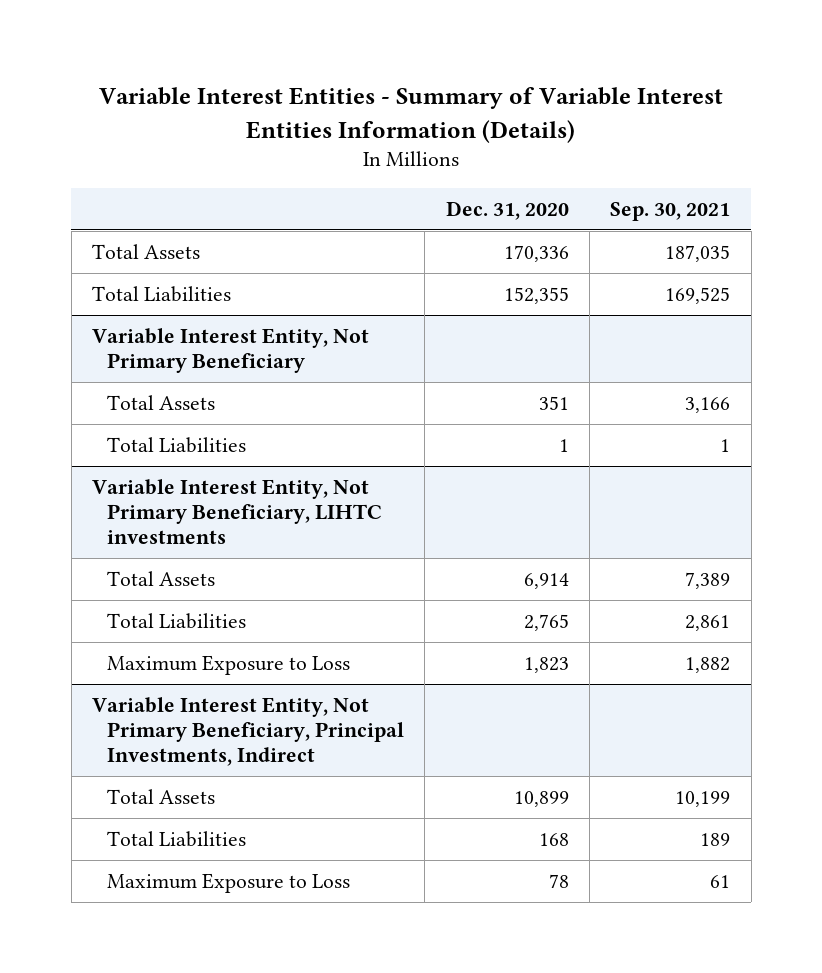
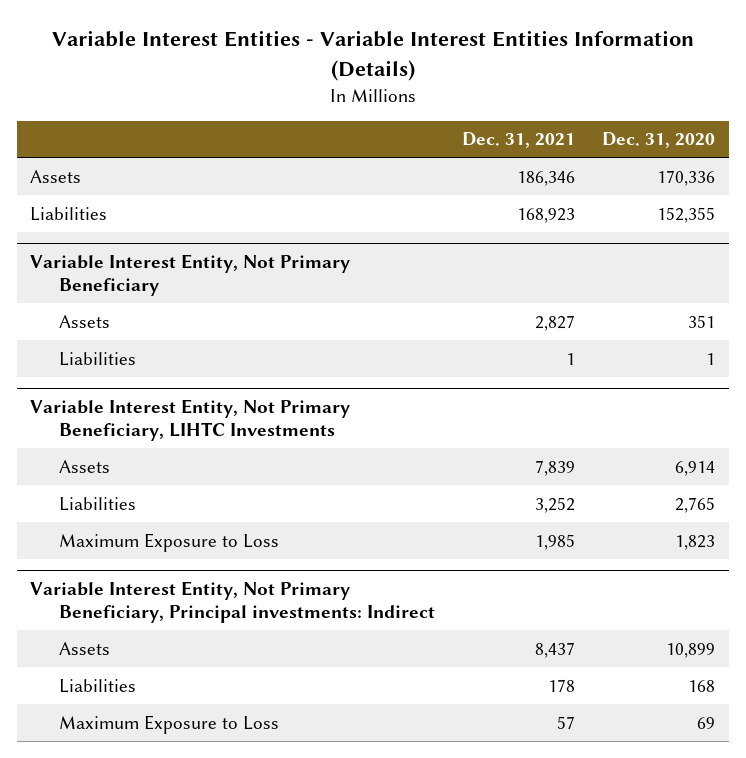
- Variable Interest Entities - Summary of Variable Interest Entities Information (Details)
+ Variable Interest Entities - Variable Interest Entities Information (Details)
- | Dec. 31, 2020 | Sep. 30, 2021
+ | Dec. 31, 2021 | Dec. 31, 2020
- Total Assets | 170,336 | 187,035
- Total Liabilities | 152,355 | 169,525
+ Assets | 186,346 | 170,336
+ Liabilities | 168,923 | 152,355
@ Variable Interest Entity, Not Primary Beneficiary
- Total Assets | 351 | 3,166
- Total Liabilities | 1 | 1
- Variable Interest Entity, Not Primary Beneficiary, LIHTC investments
- Total Assets | 6,914 | 7,389
- Total Liabilities | 2,765 | 2,861
@ Variable Interest Entity, Not Primary Beneficiary
+ Assets | 2,827 | 351
+ Liabilities | 1 | 1
+ Variable Interest Entity, Not Primary Beneficiary, LIHTC Investments
+ Assets | 7,839 | 6,914
+ Liabilities | 3,252 | 2,765
- Variable Interest Entity, Not Primary Beneficiary, Principal Investments, Indirect
- Total Assets | 10,899 | 10,199
- Total Liabilities | 168 | 189
- Maximum Exposure to Loss | 78 | 61
+ Variable Interest Entity, Not Primary Beneficiary, Principal investments: Indirect
+ Assets | 8,437 | 10,899
+ Liabilities | 178 | 168
+ Maximum Exposure to Loss | 57 | 69

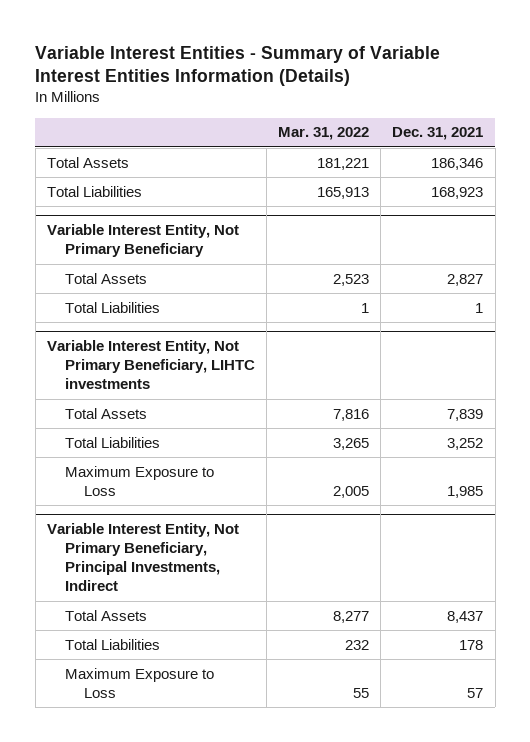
- Variable Interest Entities - Variable Interest Entities Information (Details)
+ Variable Interest Entities - Summary of Variable Interest Entities Information (Details)
- | Dec. 31, 2021 | Dec. 31, 2020
+ | Mar. 31, 2022 | Dec. 31, 2021
- Assets | 186,346 | 170,336
- Liabilities | 168,923 | 152,355
+ Total Assets | 181,221 | 186,346
+ Total Liabilities | 165,913 | 168,923
@ Variable Interest Entity, Not Primary Beneficiary
- Assets | 2,827 | 351
- Liabilities | 1 | 1
- Variable Interest Entity, Not Primary Beneficiary, LIHTC Investments
- Assets | 7,839 | 6,914
- Liabilities | 3,252 | 2,765
@ Variable Interest Entity, Not Primary Beneficiary
+ Total Assets | 2,523 | 2,827
+ Total Liabilities | 1 | 1
+ Variable Interest Entity, Not Primary Beneficiary, LIHTC investments
+ Total Assets | 7,816 | 7,839
+ Total Liabilities | 3,265 | 3,252
- Variable Interest Entity, Not Primary Beneficiary, Principal investments: Indirect
- Assets | 8,437 | 10,899
- Liabilities | 178 | 168
+ Variable Interest Entity, Not Primary Beneficiary, Principal Investments, Indirect
+ Total Assets | 8,277 | 8,437
+ Total Liabilities | 232 | 178

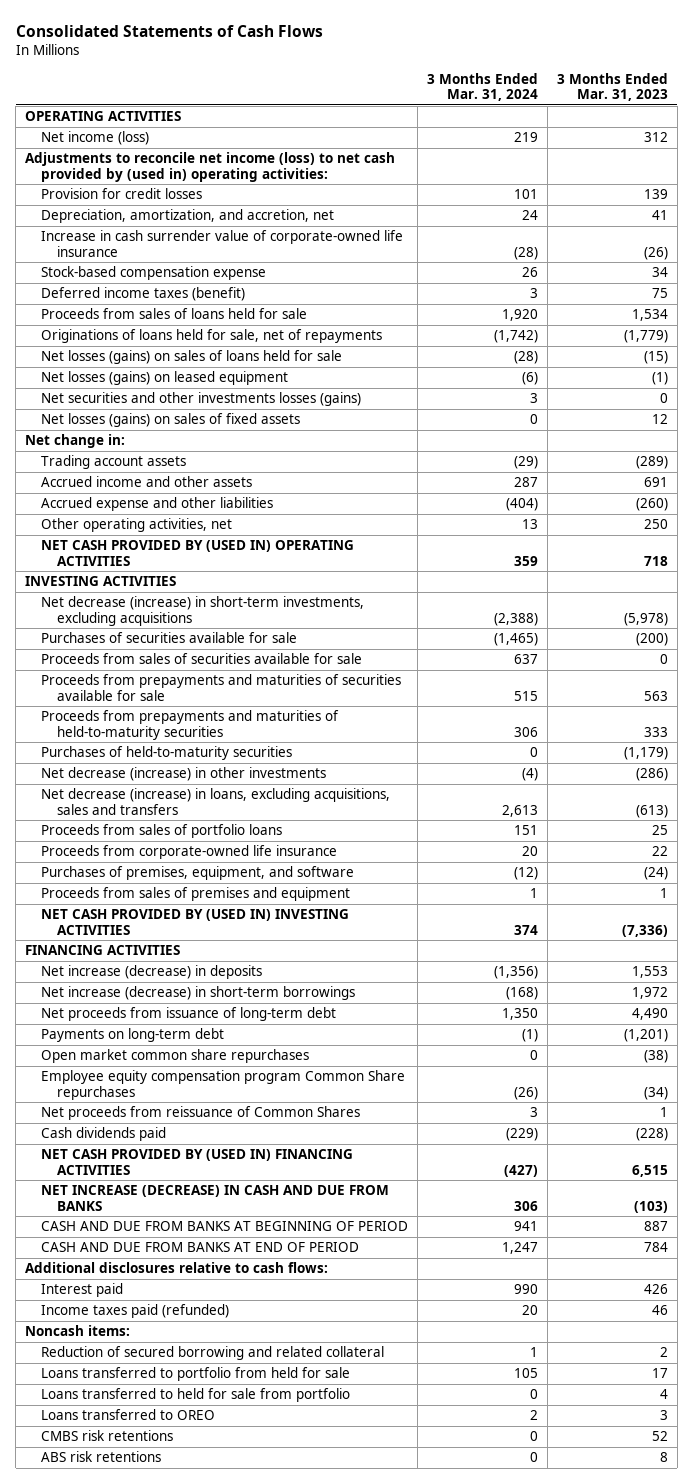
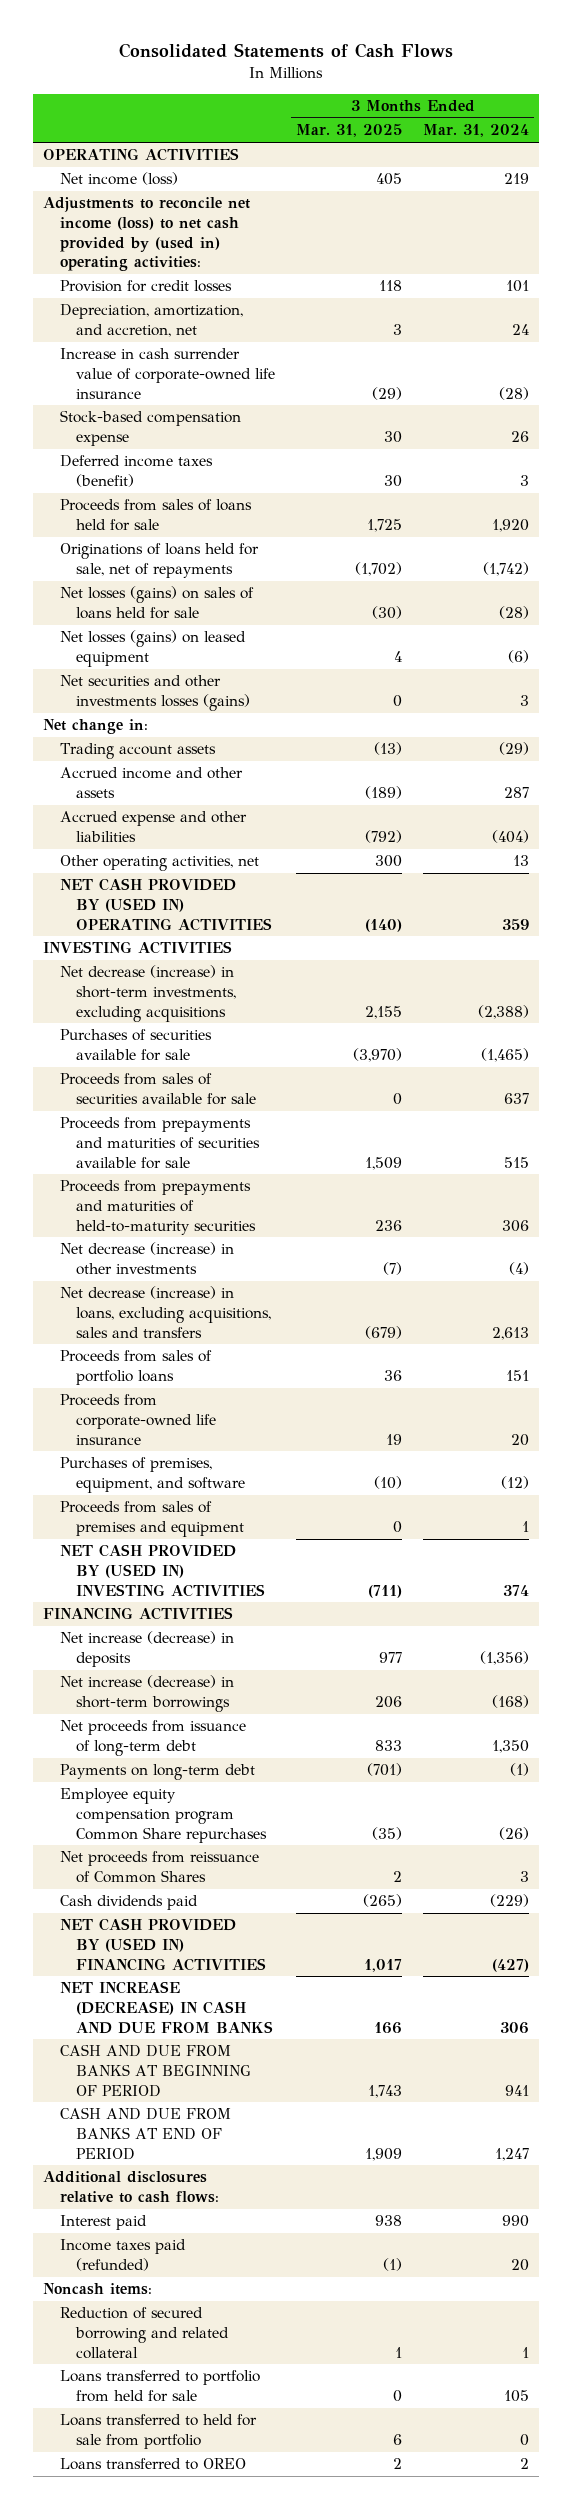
- | 3 Months Ended Mar. 31, 2024 | 3 Months Ended Mar. 31, 2023
+ | 3 Months Ended Mar. 31, 2025 | 3 Months Ended Mar. 31, 2024
- Net losses (gains) on sales of fixed assets | 0 | 12
- Purchases of held-to-maturity securities | 0 | (1,179)
- Open market common share repurchases | 0 | (38)
- CMBS risk retentions | 0 | 52
- ABS risk retentions | 0 | 8

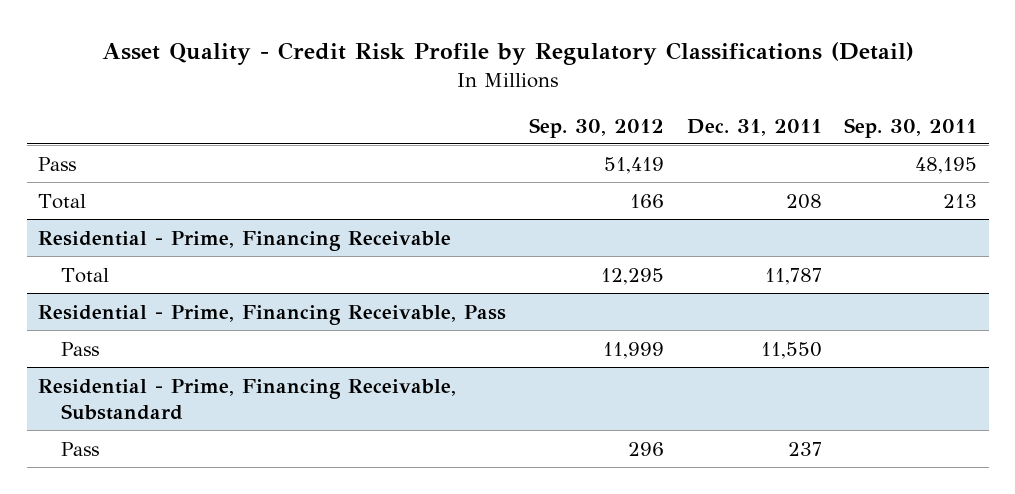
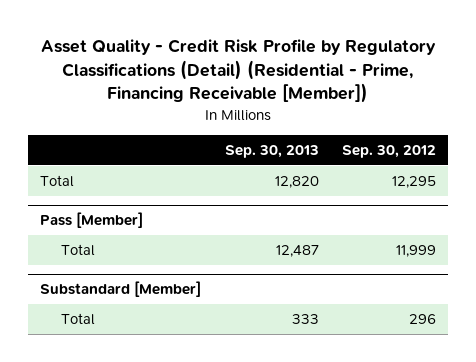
- Asset Quality - Credit Risk Profile by Regulatory Classifications (Detail)
+ Asset Quality - Credit Risk Profile by Regulatory Classifications (Detail) (Residential - Prime, Financing Receivable [Member])
- | Sep. 30, 2012 | Dec. 31, 2011 | Sep. 30, 2011
+ | Sep. 30, 2013 | Sep. 30, 2012
- Pass | 51,419 | | 48,195
- Total | 166 | 208 | 213
- Residential - Prime, Financing Receivable
- Residential - Prime, Financing Receivable, Pass
- Pass | 11,999 | 11,550 |
- Residential - Prime, Financing Receivable, Substandard
- Pass | 296 | 237 |
+ Pass [Member]
+ Total | 12,487 | 11,999
+ Substandard [Member]
+ Total | 333 | 296

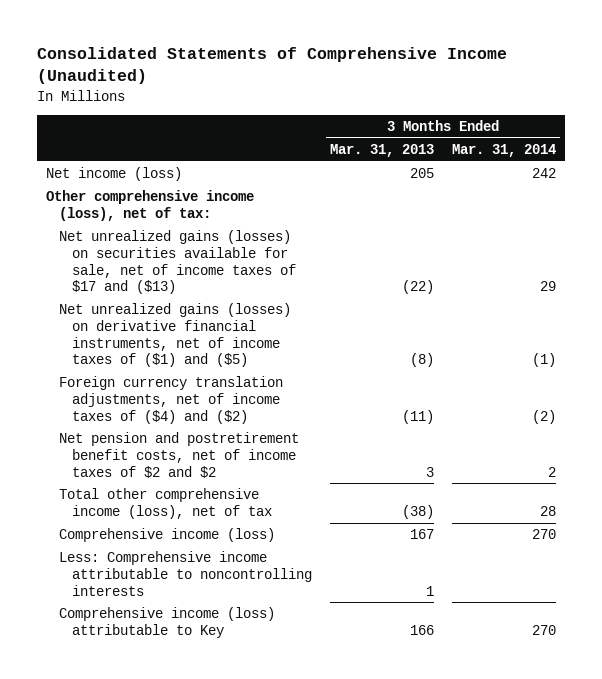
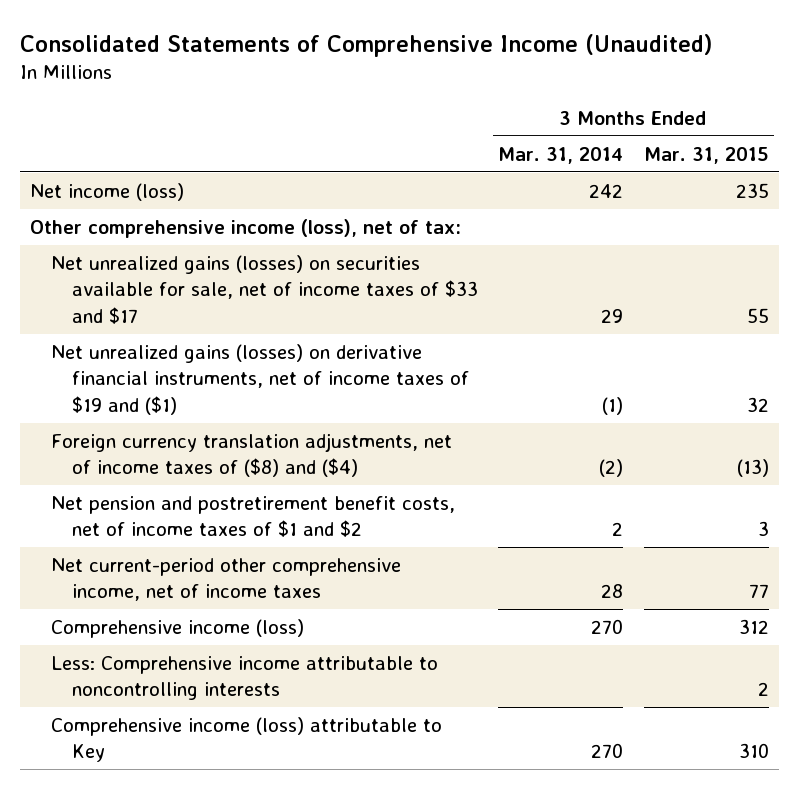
- | 3 Months Ended Mar. 31, 2013 | 3 Months Ended Mar. 31, 2014
+ | 3 Months Ended Mar. 31, 2014 | 3 Months Ended Mar. 31, 2015
- Net unrealized gains (losses) on securities available for sale, net of income taxes of $17 and ($13) | (22) | 29
- Net unrealized gains (losses) on derivative financial instruments, net of income taxes of ($1) and ($5) | (8) | (1)
- Foreign currency translation adjustments, net of income taxes of ($4) and ($2) | (11) | (2)
- Net pension and postretirement benefit costs, net of income taxes of $2 and $2 | 3 | 2
- Total other comprehensive income (loss), net of tax | (38) | 28
+ Net unrealized gains (losses) on securities available for sale, net of income taxes of $33 and $17 | 29 | 55
+ Net unrealized gains (losses) on derivative financial instruments, net of income taxes of $19 and ($1) | (1) | 32
+ Foreign currency translation adjustments, net of income taxes of ($8) and ($4) | (2) | (13)
+ Net pension and postretirement benefit costs, net of income taxes of $1 and $2 | 2 | 3
+ Net current-period other comprehensive income, net of income taxes | 28 | 77

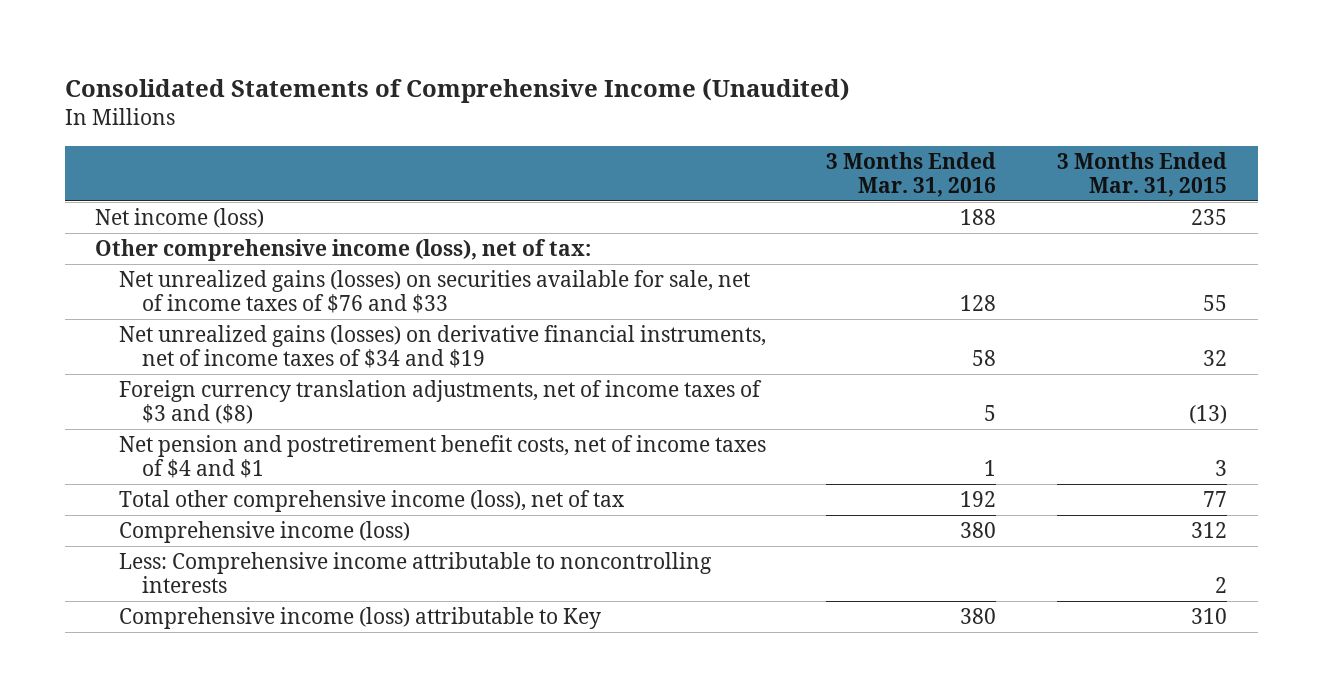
- | 3 Months Ended Mar. 31, 2014 | 3 Months Ended Mar. 31, 2015
+ | 3 Months Ended Mar. 31, 2016 | 3 Months Ended Mar. 31, 2015
- Net unrealized gains (losses) on securities available for sale, net of income taxes of $33 and $17 | 29 | 55
- Net unrealized gains (losses) on derivative financial instruments, net of income taxes of $19 and ($1) | (1) | 32
- Foreign currency translation adjustments, net of income taxes of ($8) and ($4) | (2) | (13)
- Net pension and postretirement benefit costs, net of income taxes of $1 and $2 | 2 | 3
- Net current-period other comprehensive income, net of income taxes | 28 | 77
+ Net unrealized gains (losses) on securities available for sale, net of income taxes of $76 and $33 | 128 | 55
+ Net unrealized gains (losses) on derivative financial instruments, net of income taxes of $34 and $19 | 58 | 32
+ Foreign currency translation adjustments, net of income taxes of $3 and ($8) | 5 | (13)
+ Net pension and postretirement benefit costs, net of income taxes of $4 and $1 | 1 | 3
+ Total other comprehensive income (loss), net of tax | 192 | 77

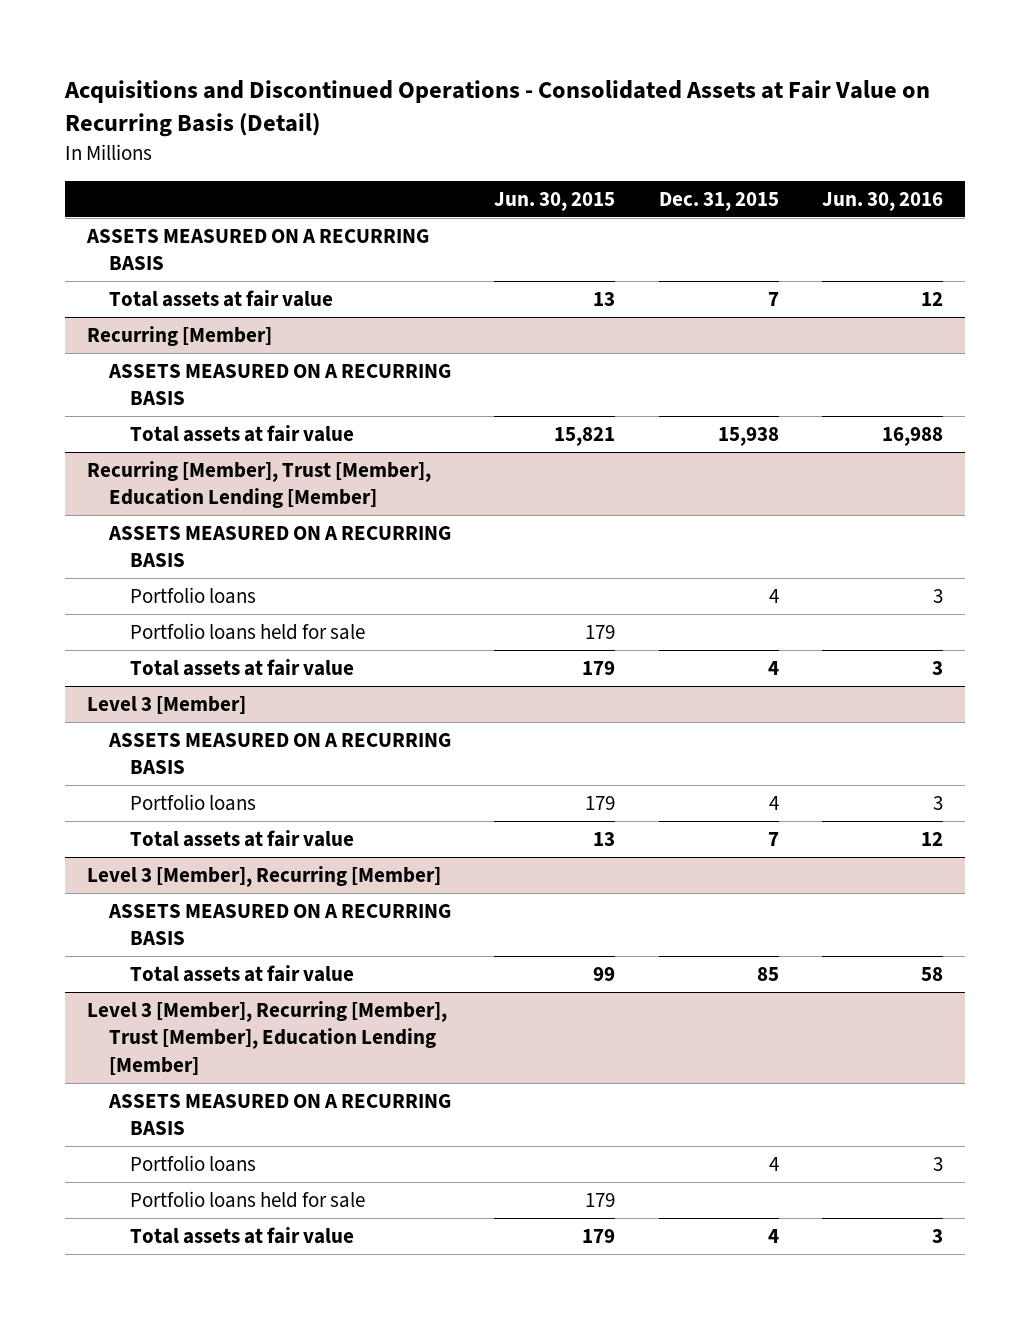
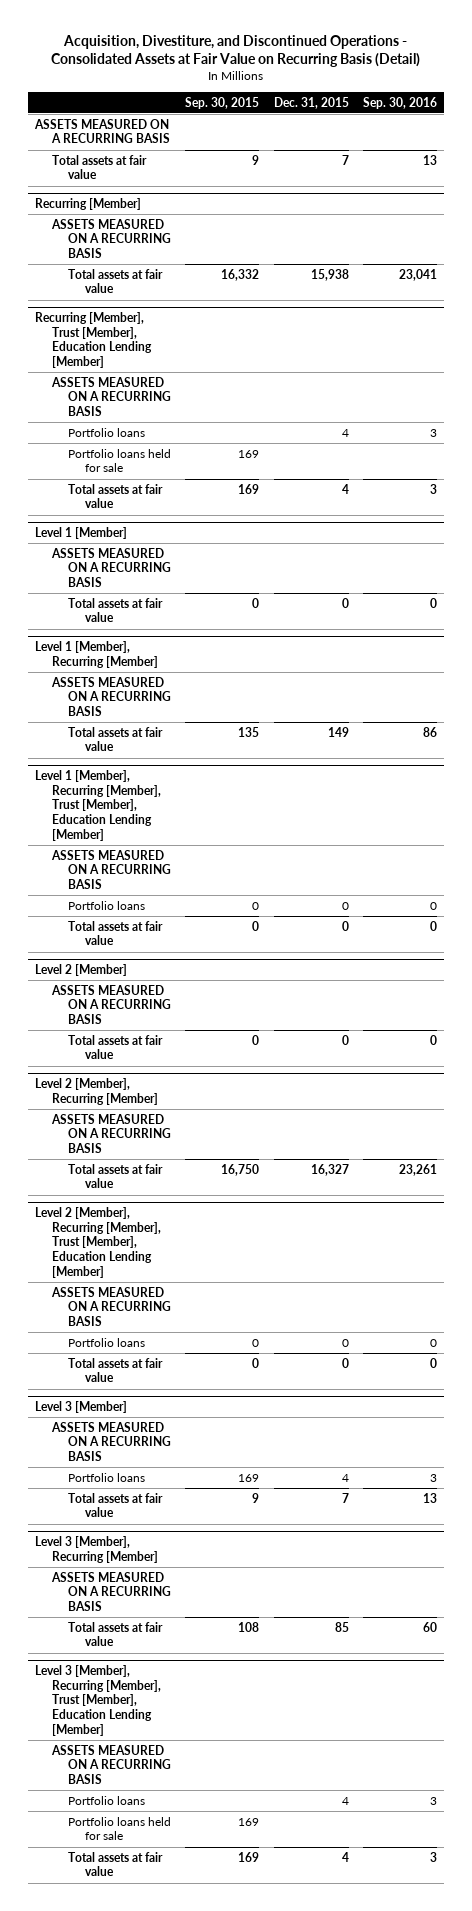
- Acquisitions and Discontinued Operations - Consolidated Assets at Fair Value on Recurring Basis (Detail)
+ Acquisition, Divestiture, and Discontinued Operations - Consolidated Assets at Fair Value on Recurring Basis (Detail)
- | Jun. 30, 2015 | Dec. 31, 2015 | Jun. 30, 2016
+ | Sep. 30, 2015 | Dec. 31, 2015 | Sep. 30, 2016
+ Level 1 [Member]
+ ASSETS MEASURED ON A RECURRING BASIS
+ Total assets at fair value | 0 | 0 | 0
+ Level 1 [Member], Recurring [Member]
+ ASSETS MEASURED ON A RECURRING BASIS
+ Total assets at fair value | 135 | 149 | 86
+ Level 1 [Member], Recurring [Member], Trust [Member], Education Lending [Member]
+ ASSETS MEASURED ON A RECURRING BASIS
+ Portfolio loans | 0 | 0 | 0
+ Total assets at fair value | 0 | 0 | 0
+ Level 2 [Member]
+ ASSETS MEASURED ON A RECURRING BASIS
+ Total assets at fair value | 0 | 0 | 0
+ Level 2 [Member], Recurring [Member]
+ ASSETS MEASURED ON A RECURRING BASIS
+ Total assets at fair value | 16,750 | 16,327 | 23,261
+ Level 2 [Member], Recurring [Member], Trust [Member], Education Lending [Member]
+ ASSETS MEASURED ON A RECURRING BASIS
+ Portfolio loans | 0 | 0 | 0
+ Total assets at fair value | 0 | 0 | 0

